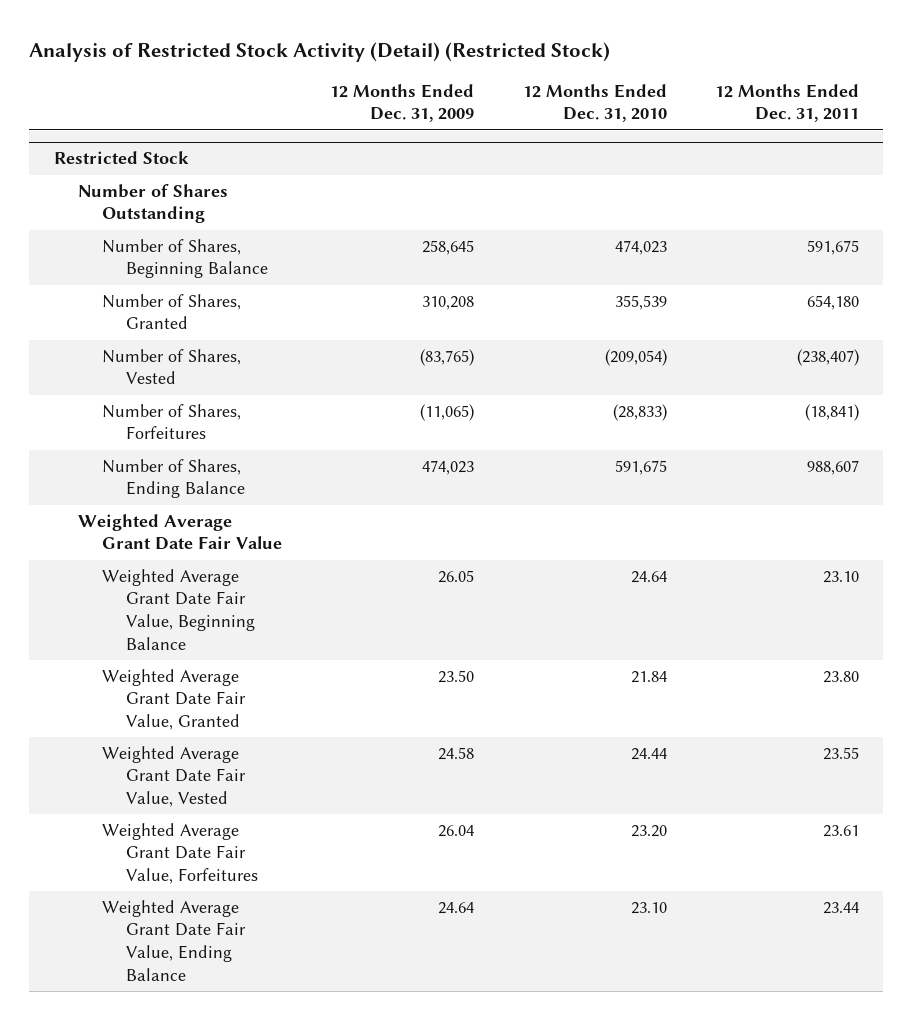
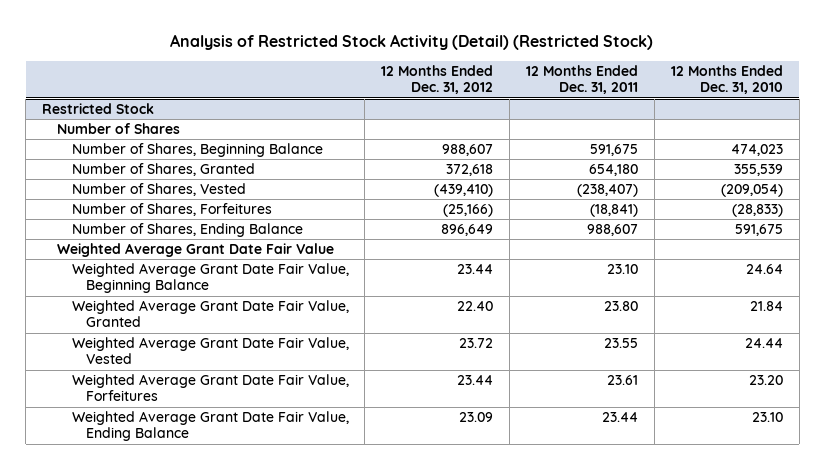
- | 12 Months Ended Dec. 31, 2009 | 12 Months Ended Dec. 31, 2010 | 12 Months Ended Dec. 31, 2011
+ | 12 Months Ended Dec. 31, 2012 | 12 Months Ended Dec. 31, 2011 | 12 Months Ended Dec. 31, 2010
@ Restricted Stock
- Number of Shares Outstanding
+ Number of Shares

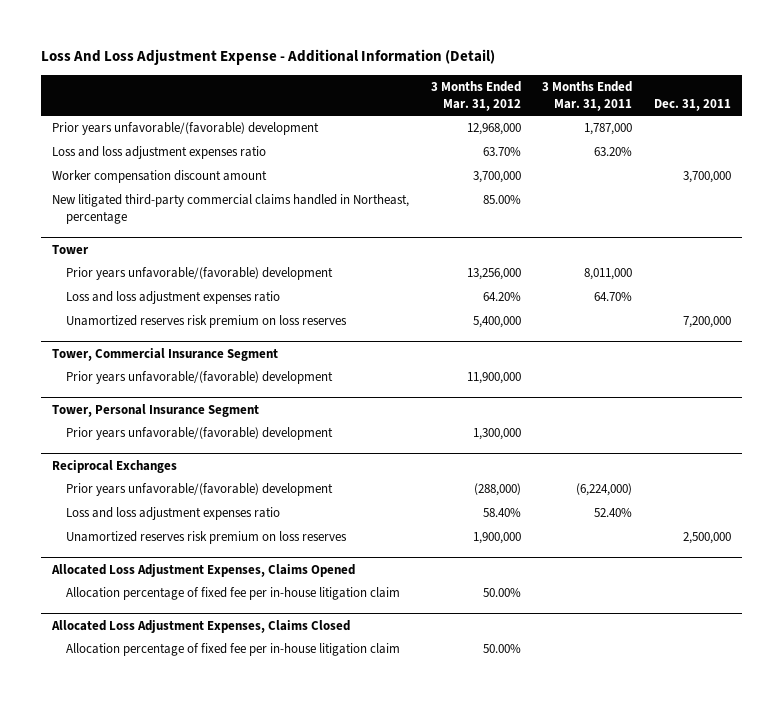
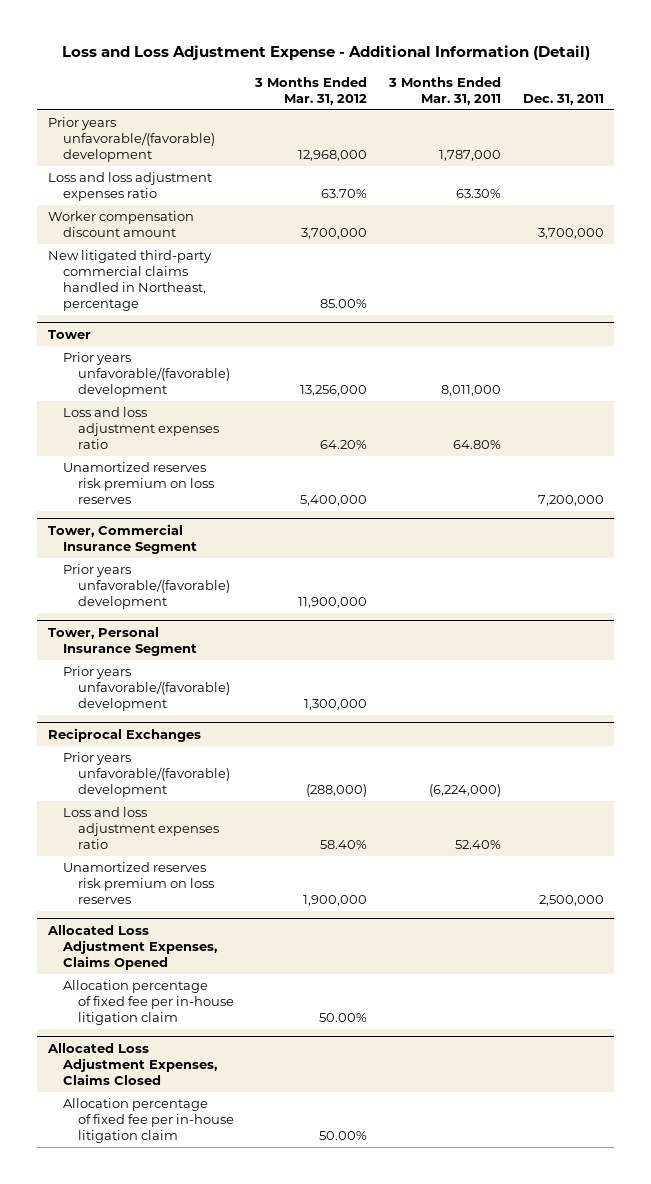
- Loss And Loss Adjustment Expense - Additional Information (Detail)
+ Loss and Loss Adjustment Expense - Additional Information (Detail)
- Loss and loss adjustment expenses ratio | 63.70% | 63.20% |
+ Loss and loss adjustment expenses ratio | 63.70% | 63.30% |
@ Tower
- Loss and loss adjustment expenses ratio | 64.20% | 64.70% |
+ Loss and loss adjustment expenses ratio | 64.20% | 64.80% |

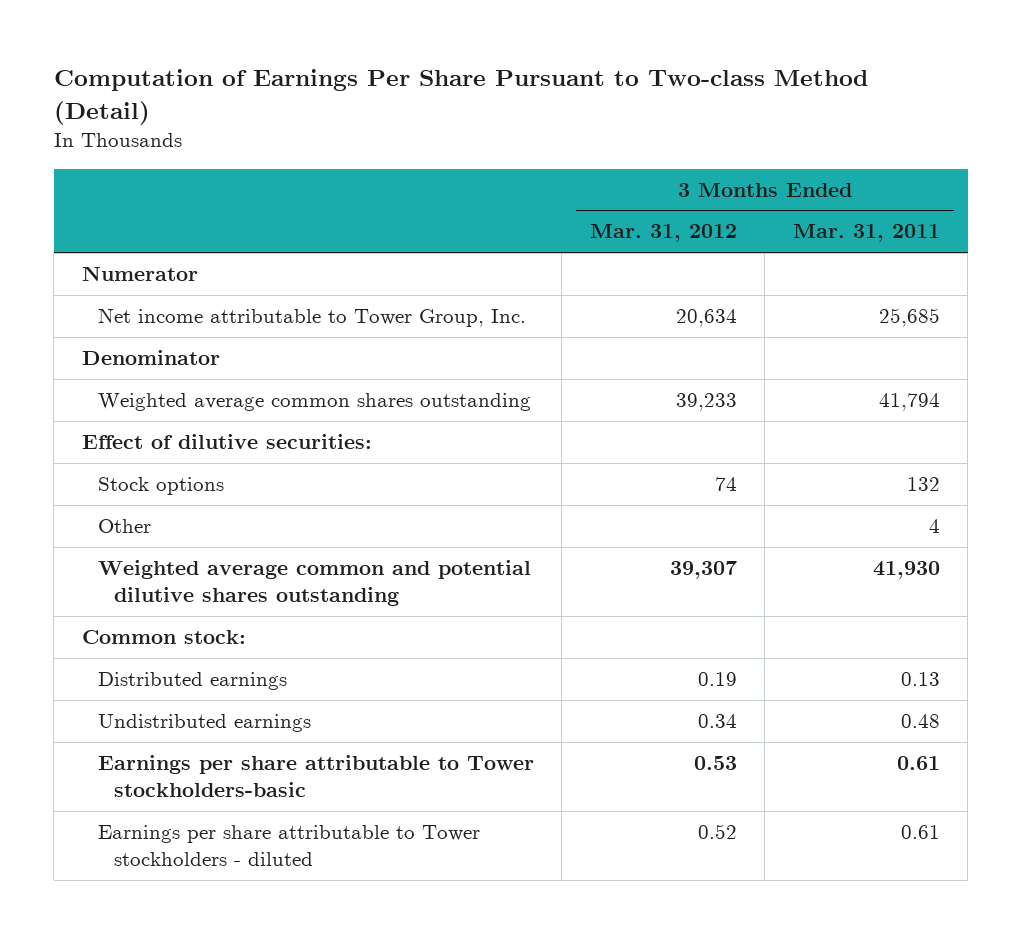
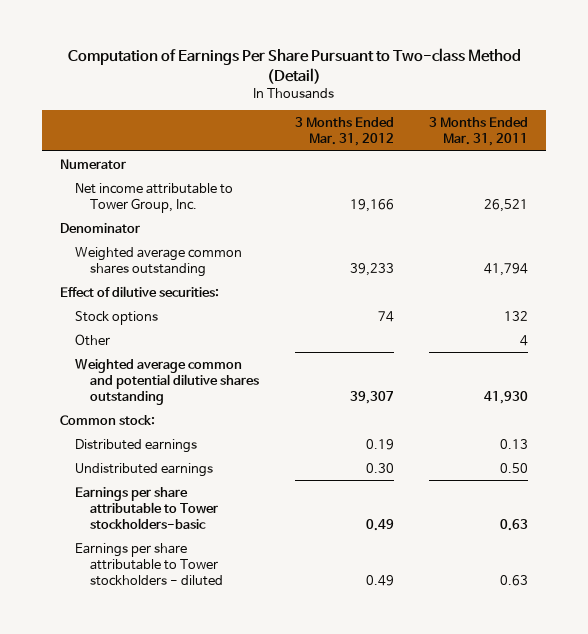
- Net income attributable to Tower Group, Inc. | 20,634 | 25,685
+ Net income attributable to Tower Group, Inc. | 19,166 | 26,521
- Undistributed earnings | 0.34 | 0.48
- Earnings per share attributable to Tower stockholders-basic | 0.53 | 0.61
- Earnings per share attributable to Tower stockholders - diluted | 0.52 | 0.61
+ Undistributed earnings | 0.30 | 0.50
+ Earnings per share attributable to Tower stockholders-basic | 0.49 | 0.63
+ Earnings per share attributable to Tower stockholders - diluted | 0.49 | 0.63

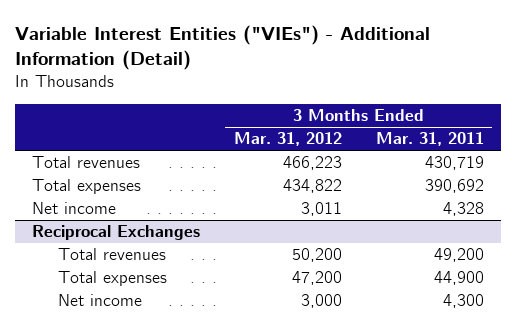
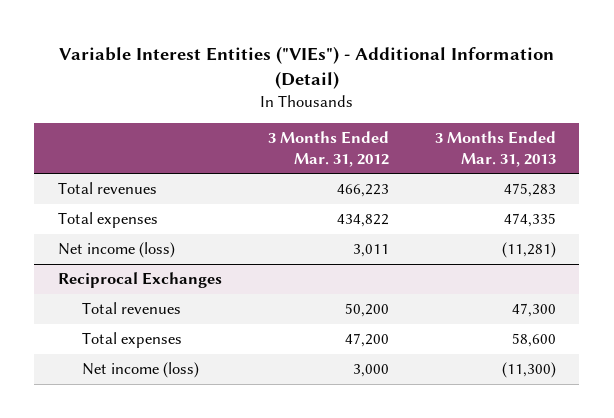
- | 3 Months Ended Mar. 31, 2012 | 3 Months Ended Mar. 31, 2011
+ | 3 Months Ended Mar. 31, 2012 | 3 Months Ended Mar. 31, 2013
- Net income | 3,011 | 4,328
+ Net income (loss) | 3,011 | (11,281)
@ Reciprocal Exchanges
- Net income | 3,000 | 4,300
+ Net income (loss) | 3,000 | (11,300)

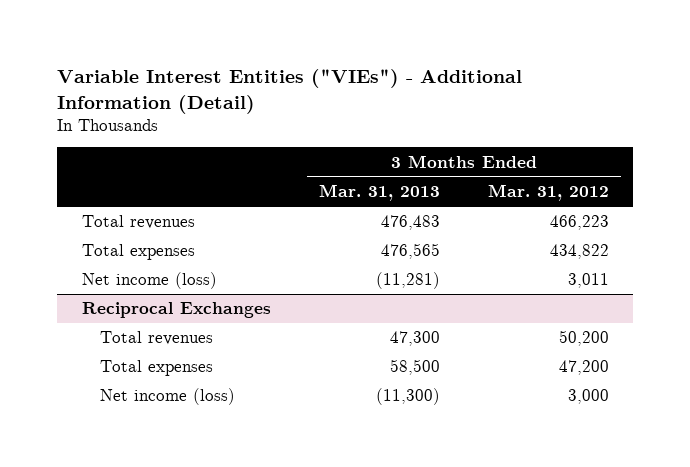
- | 3 Months Ended Mar. 31, 2012 | 3 Months Ended Mar. 31, 2013
+ | 3 Months Ended Mar. 31, 2013 | 3 Months Ended Mar. 31, 2012
- Total revenues | 466,223 | 475,283
- Total expenses | 434,822 | 474,335
+ Total revenues | 476,483 | 466,223
+ Total expenses | 476,565 | 434,822
@ Reciprocal Exchanges
- Total expenses | 47,200 | 58,600
+ Total expenses | 58,500 | 47,200

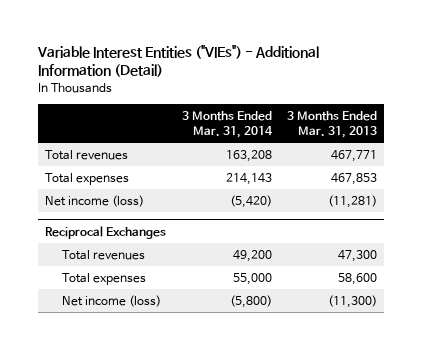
- | 3 Months Ended Mar. 31, 2013 | 3 Months Ended Mar. 31, 2012
+ | 3 Months Ended Mar. 31, 2014 | 3 Months Ended Mar. 31, 2013
- Total revenues | 476,483 | 466,223
- Total expenses | 476,565 | 434,822
+ Total revenues | 163,208 | 467,771
+ Total expenses | 214,143 | 467,853
@ Reciprocal Exchanges
- Total expenses | 58,500 | 47,200
+ Total expenses | 55,000 | 58,600

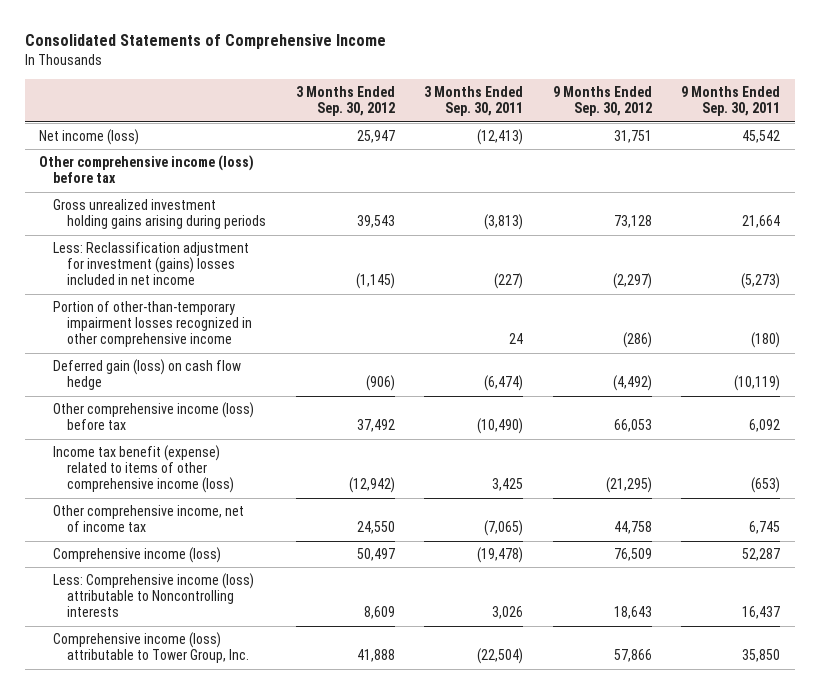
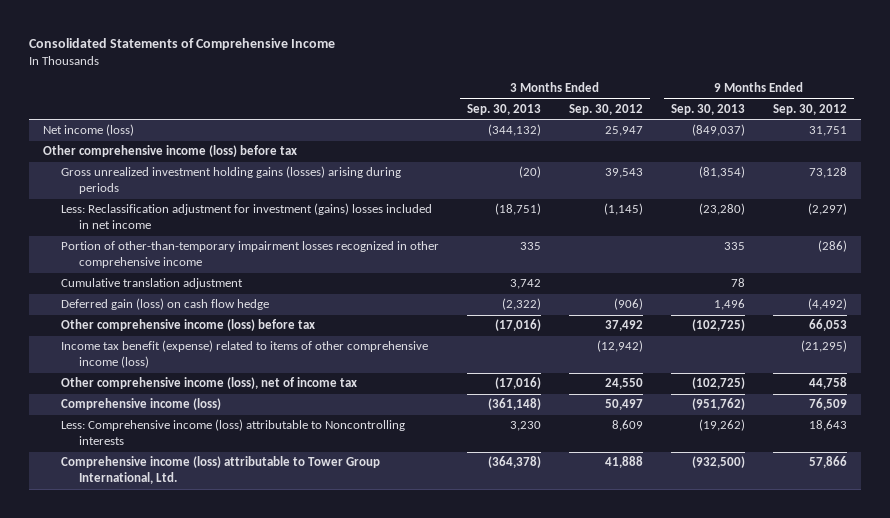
- | 3 Months Ended Sep. 30, 2012 | 3 Months Ended Sep. 30, 2011 | 9 Months Ended Sep. 30, 2012 | 9 Months Ended Sep. 30, 2011
+ | 3 Months Ended Sep. 30, 2013 | 3 Months Ended Sep. 30, 2012 | 9 Months Ended Sep. 30, 2013 | 9 Months Ended Sep. 30, 2012
- Gross unrealized investment holding gains arising during periods | 39,543 | (3,813) | 73,128 | 21,664
+ Gross unrealized investment holding gains (losses) arising during periods | (20) | 39,543 | (81,354) | 73,128
+ Cumulative translation adjustment | 3,742 | | 78 |
- Other comprehensive income, net of income tax | 24,550 | (7,065) | 44,758 | 6,745
+ Other comprehensive income (loss), net of income tax | (17,016) | 24,550 | (102,725) | 44,758
- Comprehensive income (loss) attributable to Tower Group, Inc. | 41,888 | (22,504) | 57,866 | 35,850
+ Comprehensive income (loss) attributable to Tower Group International, Ltd. | (364,378) | 41,888 | (932,500) | 57,866

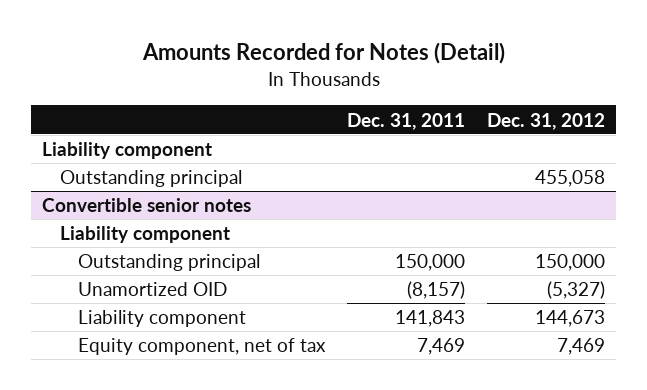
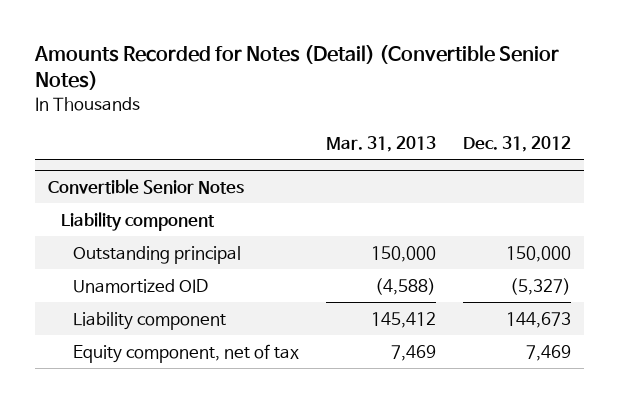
- Amounts Recorded for Notes (Detail)
+ Amounts Recorded for Notes (Detail) (Convertible Senior Notes)
- | Dec. 31, 2011 | Dec. 31, 2012
+ | Mar. 31, 2013 | Dec. 31, 2012
- Liability component
- Outstanding principal | | 455,058
- Convertible senior notes
+ Convertible Senior Notes

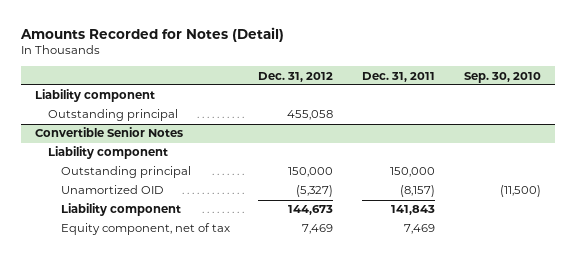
- Amounts Recorded for Notes (Detail) (Convertible Senior Notes)
+ Amounts Recorded for Notes (Detail)
- | Mar. 31, 2013 | Dec. 31, 2012
+ | Dec. 31, 2012 | Dec. 31, 2011 | Sep. 30, 2010
+ Liability component
+ Outstanding principal | 455,058 | |

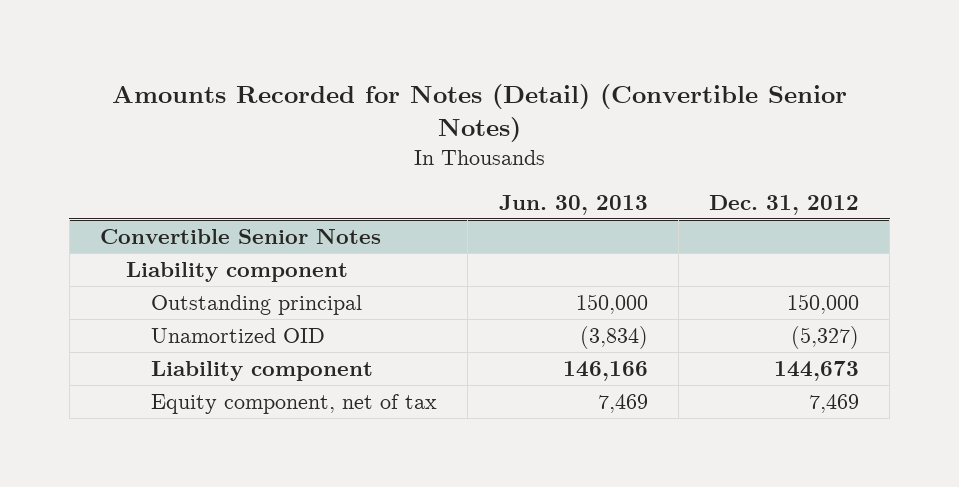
- Amounts Recorded for Notes (Detail)
+ Amounts Recorded for Notes (Detail) (Convertible Senior Notes)
- | Dec. 31, 2012 | Dec. 31, 2011 | Sep. 30, 2010
+ | Jun. 30, 2013 | Dec. 31, 2012
- Liability component
- Outstanding principal | 455,058 | |

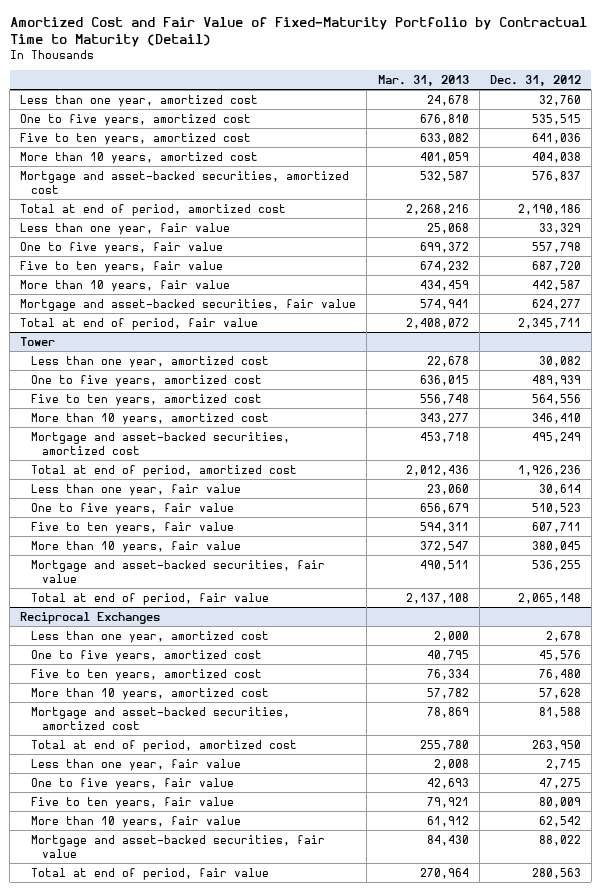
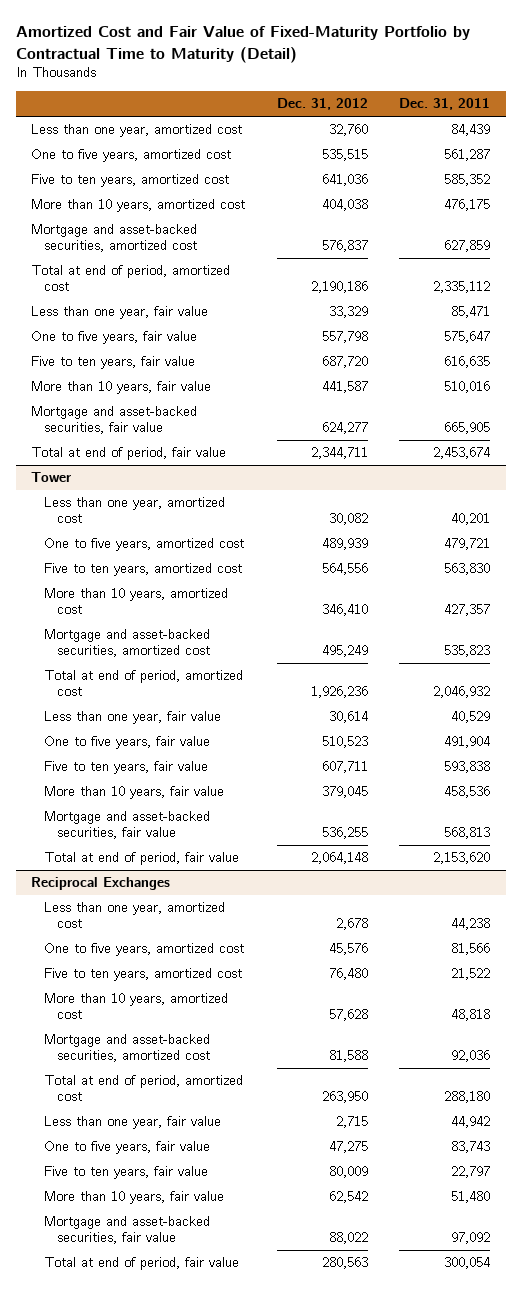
- | Mar. 31, 2013 | Dec. 31, 2012
+ | Dec. 31, 2012 | Dec. 31, 2011
- More than 10 years, fair value | 434,459 | 442,587
+ More than 10 years, fair value | 441,587 | 510,016
- Total at end of period, fair value | 2,408,072 | 2,345,711
+ Total at end of period, fair value | 2,344,711 | 2,453,674
@ Tower
- More than 10 years, fair value | 372,547 | 380,045
+ More than 10 years, fair value | 379,045 | 458,536
- Total at end of period, fair value | 2,137,108 | 2,065,148
+ Total at end of period, fair value | 2,064,148 | 2,153,620

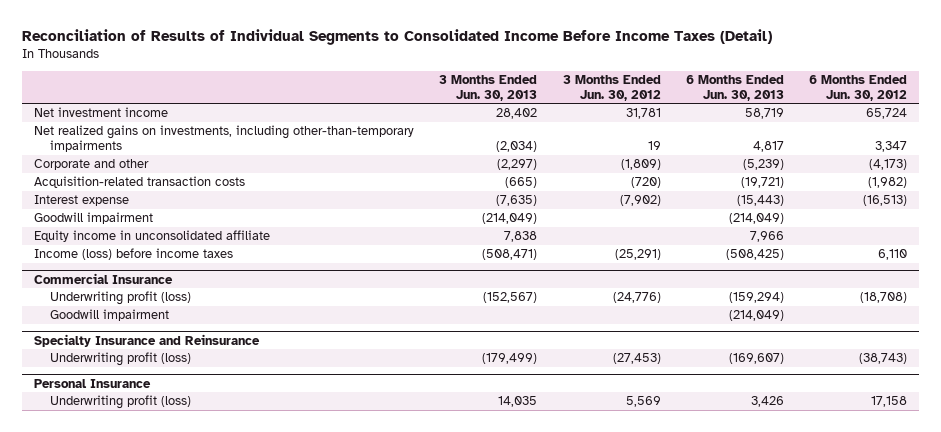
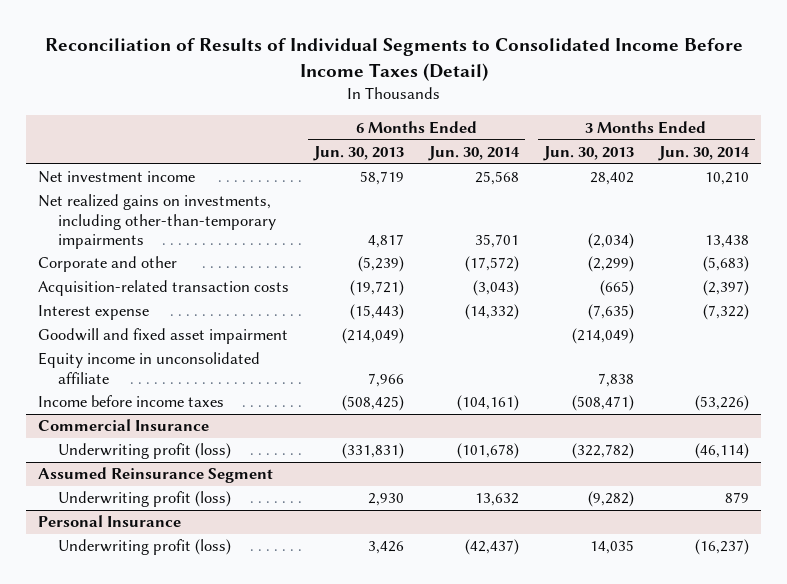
- | 3 Months Ended Jun. 30, 2013 | 3 Months Ended Jun. 30, 2012 | 6 Months Ended Jun. 30, 2013 | 6 Months Ended Jun. 30, 2012
+ | 6 Months Ended Jun. 30, 2013 | 6 Months Ended Jun. 30, 2014 | 3 Months Ended Jun. 30, 2013 | 3 Months Ended Jun. 30, 2014
- Corporate and other | (2,297) | (1,809) | (5,239) | (4,173)
+ Corporate and other | (5,239) | (17,572) | (2,299) | (5,683)
- Goodwill impairment | (214,049) | | (214,049) |
+ Goodwill and fixed asset impairment | (214,049) | | (214,049) |
- Income (loss) before income taxes | (508,471) | (25,291) | (508,425) | 6,110
+ Income before income taxes | (508,425) | (104,161) | (508,471) | (53,226)
@ Commercial Insurance
- Underwriting profit (loss) | (152,567) | (24,776) | (159,294) | (18,708)
- Goodwill impairment | | | (214,049) |
- Specialty Insurance and Reinsurance
- Underwriting profit (loss) | (179,499) | (27,453) | (169,607) | (38,743)
@ Commercial Insurance
+ Underwriting profit (loss) | (331,831) | (101,678) | (322,782) | (46,114)
+ Assumed Reinsurance Segment
+ Underwriting profit (loss) | 2,930 | 13,632 | (9,282) | 879

